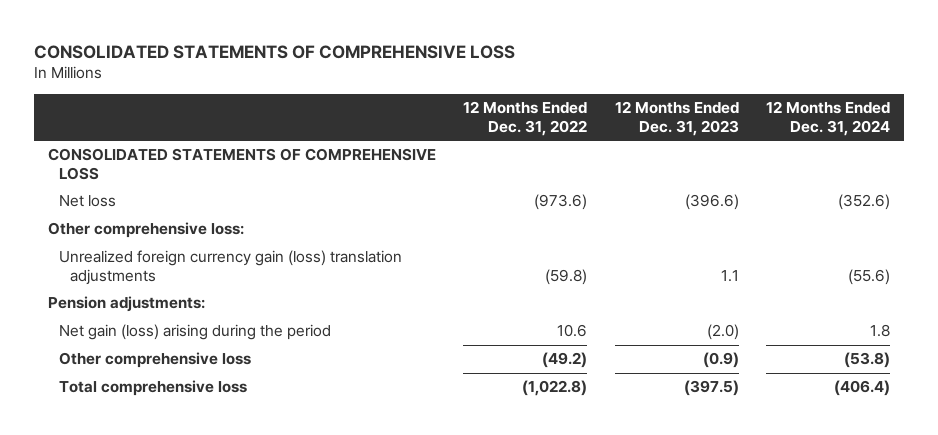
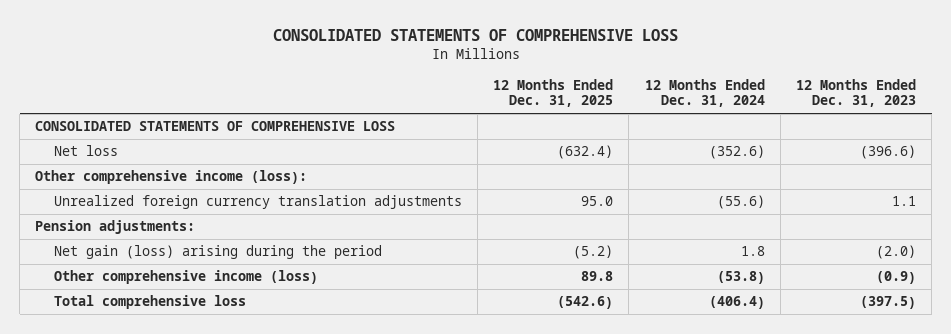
- | 12 Months Ended Dec. 31, 2022 | 12 Months Ended Dec. 31, 2023 | 12 Months Ended Dec. 31, 2024
+ | 12 Months Ended Dec. 31, 2025 | 12 Months Ended Dec. 31, 2024 | 12 Months Ended Dec. 31, 2023
- Other comprehensive loss:
- Unrealized foreign currency gain (loss) translation adjustments | (59.8) | 1.1 | (55.6)
+ Other comprehensive income (loss):
+ Unrealized foreign currency translation adjustments | 95.0 | (55.6) | 1.1
- Other comprehensive loss | (49.2) | (0.9) | (53.8)
+ Other comprehensive income (loss) | 89.8 | (53.8) | (0.9)

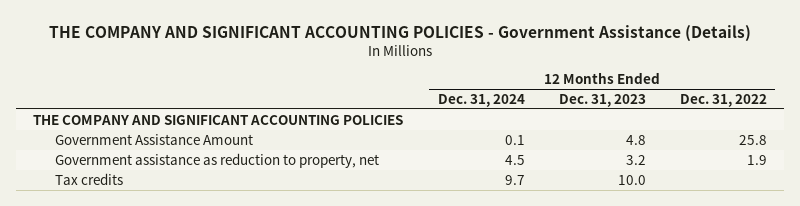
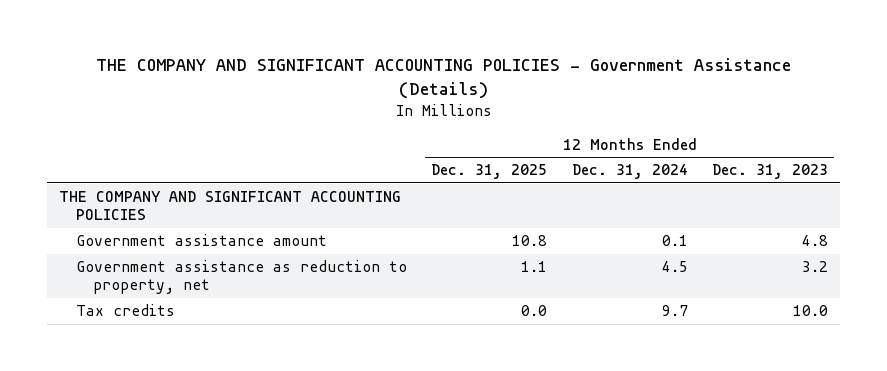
- | 12 Months Ended Dec. 31, 2024 | 12 Months Ended Dec. 31, 2023 | 12 Months Ended Dec. 31, 2022
+ | 12 Months Ended Dec. 31, 2025 | 12 Months Ended Dec. 31, 2024 | 12 Months Ended Dec. 31, 2023
- Government Assistance Amount | 0.1 | 4.8 | 25.8
+ Government assistance amount | 10.8 | 0.1 | 4.8

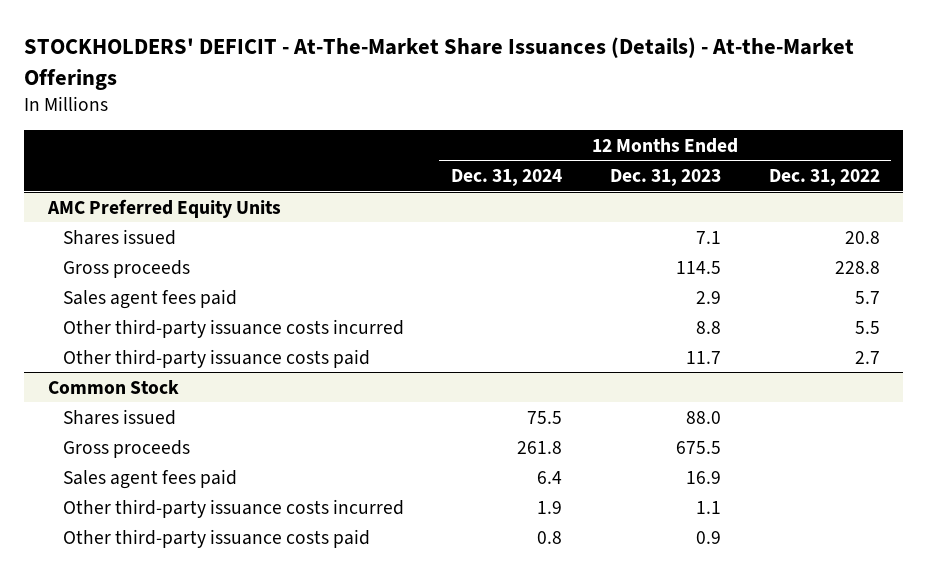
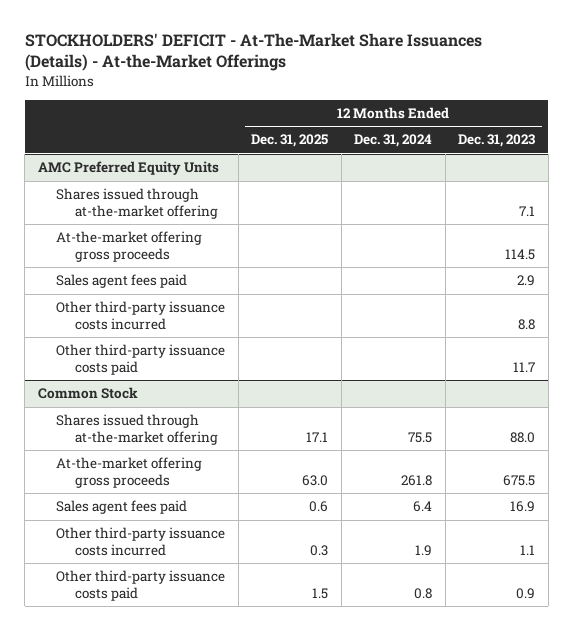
- | 12 Months Ended Dec. 31, 2024 | 12 Months Ended Dec. 31, 2023 | 12 Months Ended Dec. 31, 2022
+ | 12 Months Ended Dec. 31, 2025 | 12 Months Ended Dec. 31, 2024 | 12 Months Ended Dec. 31, 2023
@ AMC Preferred Equity Units
- Shares issued | | 7.1 | 20.8
- Gross proceeds | | 114.5 | 228.8
+ Shares issued through at-the-market offering | | | 7.1
+ At-the-market offering gross proceeds | | | 114.5
@ Common Stock
- Shares issued | 75.5 | 88.0 |
- Gross proceeds | 261.8 | 675.5 |
+ Shares issued through at-the-market offering | 17.1 | 75.5 | 88.0
+ At-the-market offering gross proceeds | 63.0 | 261.8 | 675.5

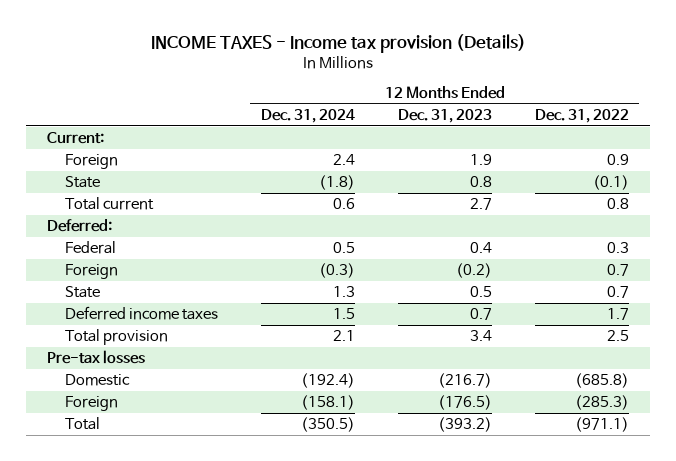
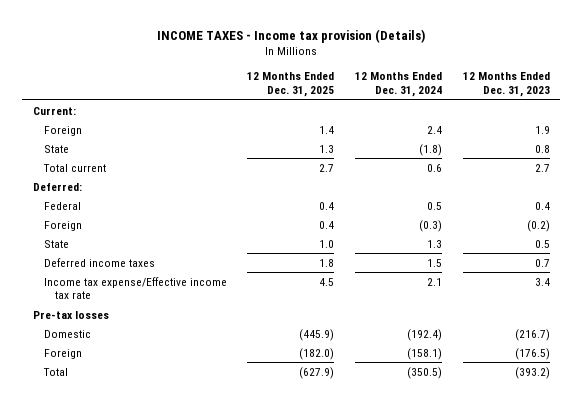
- | 12 Months Ended Dec. 31, 2024 | 12 Months Ended Dec. 31, 2023 | 12 Months Ended Dec. 31, 2022
+ | 12 Months Ended Dec. 31, 2025 | 12 Months Ended Dec. 31, 2024 | 12 Months Ended Dec. 31, 2023
- Total provision | 2.1 | 3.4 | 2.5
+ Income tax expense/Effective income tax rate | 4.5 | 2.1 | 3.4

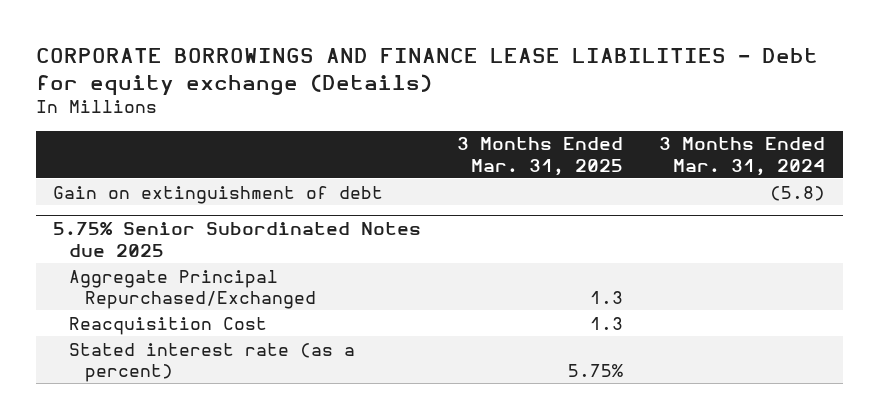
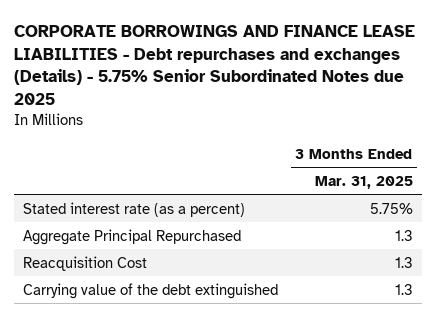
- CORPORATE BORROWINGS AND FINANCE LEASE LIABILITIES - Debt for equity exchange (Details)
+ CORPORATE BORROWINGS AND FINANCE LEASE LIABILITIES - Debt repurchases and exchanges (Details) - 5.75% Senior Subordinated Notes due 2025
- | 3 Months Ended Mar. 31, 2025 | 3 Months Ended Mar. 31, 2024
+ | 3 Months Ended Mar. 31, 2025
- Gain on extinguishment of debt | | (5.8)
- 5.75% Senior Subordinated Notes due 2025
- Aggregate Principal Repurchased/Exchanged | 1.3 |
- Reacquisition Cost | 1.3 |
+ Aggregate Principal Repurchased | 1.3
+ Reacquisition Cost | 1.3
+ Carrying value of the debt extinguished | 1.3

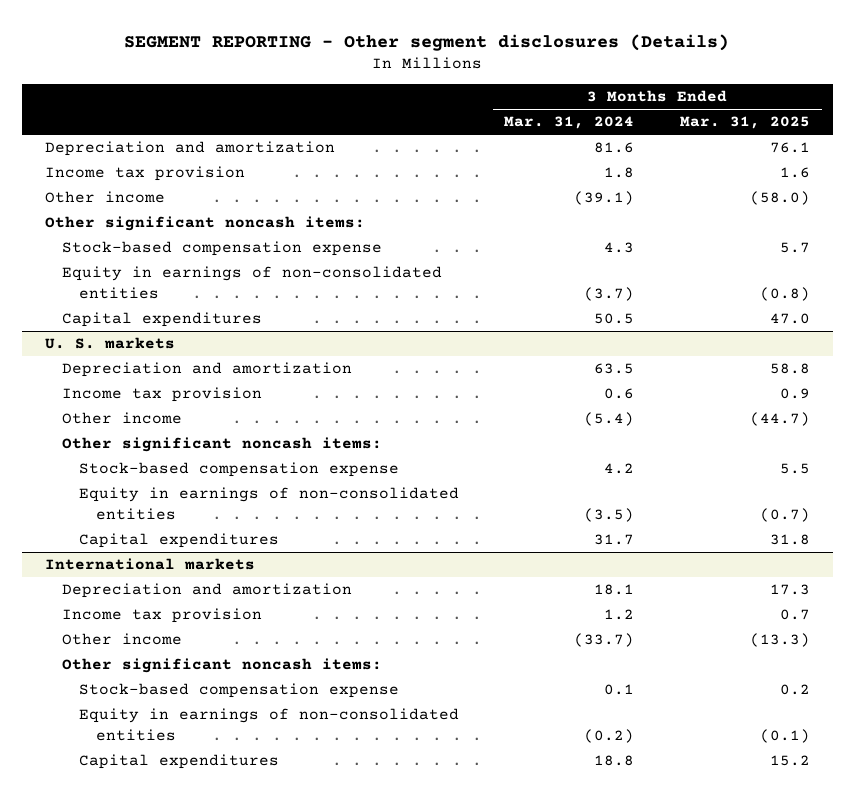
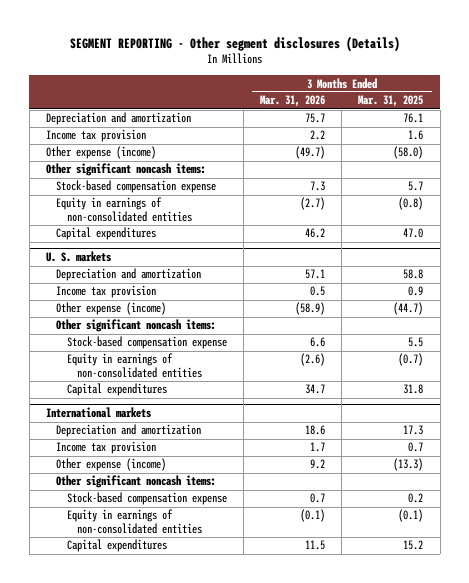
- | 3 Months Ended Mar. 31, 2024 | 3 Months Ended Mar. 31, 2025
+ | 3 Months Ended Mar. 31, 2026 | 3 Months Ended Mar. 31, 2025
- Other income | (39.1) | (58.0)
+ Other expense (income) | (49.7) | (58.0)
@ U. S. markets
- Other income | (5.4) | (44.7)
+ Other expense (income) | (58.9) | (44.7)
@ International markets
- Other income | (33.7) | (13.3)
+ Other expense (income) | 9.2 | (13.3)

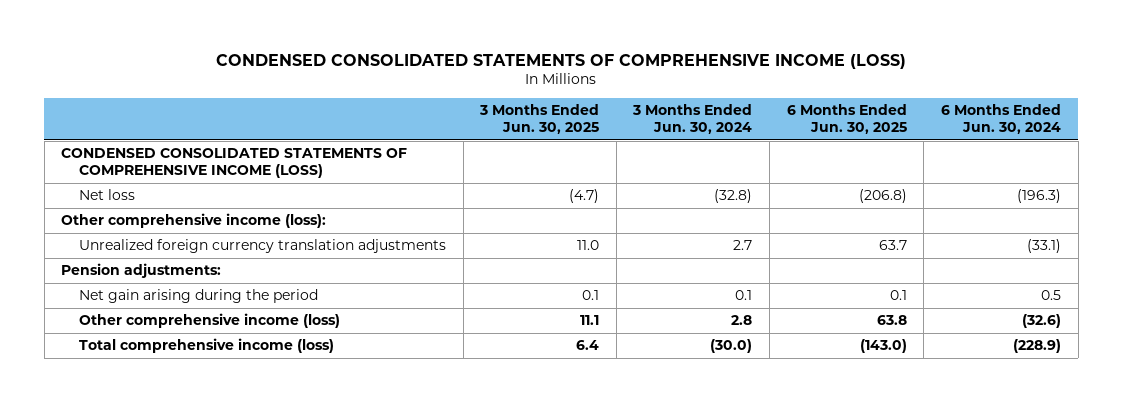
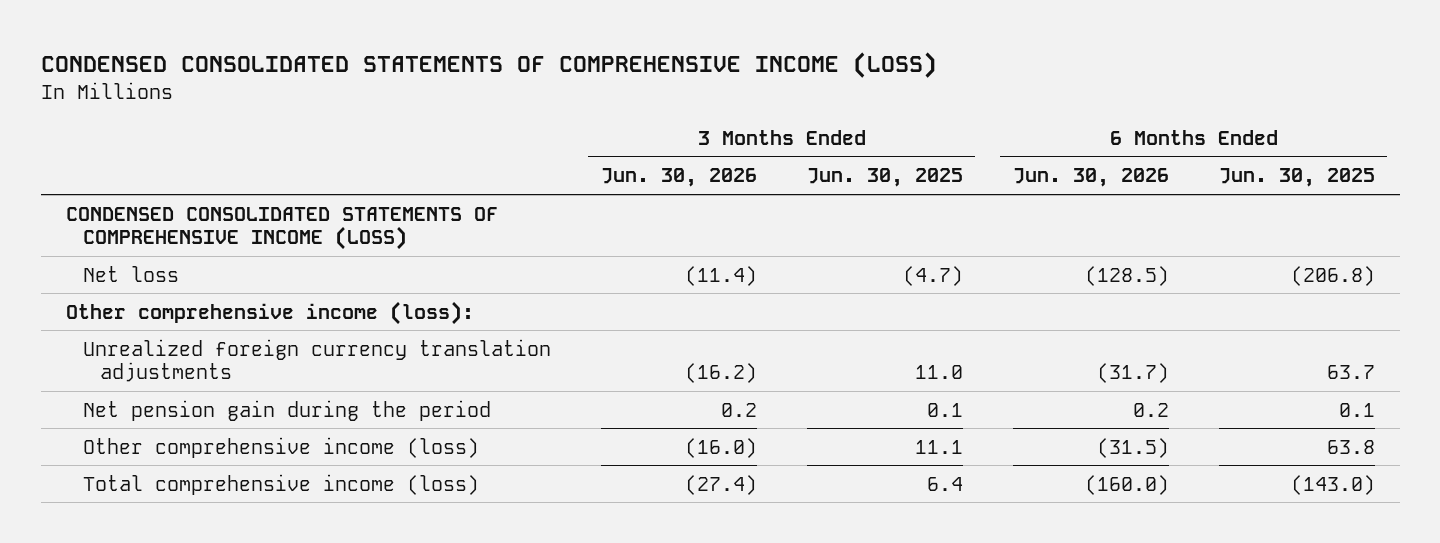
- | 3 Months Ended Jun. 30, 2025 | 3 Months Ended Jun. 30, 2024 | 6 Months Ended Jun. 30, 2025 | 6 Months Ended Jun. 30, 2024
+ | 3 Months Ended Jun. 30, 2026 | 3 Months Ended Jun. 30, 2025 | 6 Months Ended Jun. 30, 2026 | 6 Months Ended Jun. 30, 2025
- Pension adjustments:
- Net gain arising during the period | 0.1 | 0.1 | 0.1 | 0.5
+ Net pension gain during the period | 0.2 | 0.1 | 0.2 | 0.1

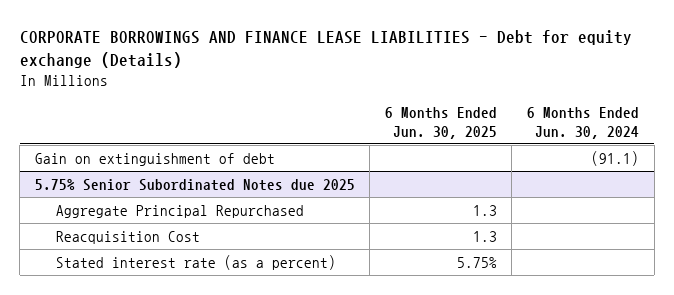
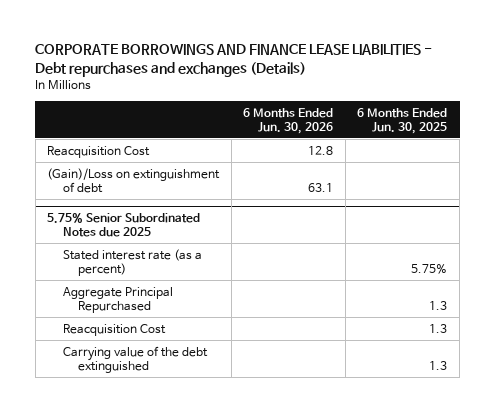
- CORPORATE BORROWINGS AND FINANCE LEASE LIABILITIES - Debt for equity exchange (Details)
+ CORPORATE BORROWINGS AND FINANCE LEASE LIABILITIES - Debt repurchases and exchanges (Details)
- | 6 Months Ended Jun. 30, 2025 | 6 Months Ended Jun. 30, 2024
+ | 6 Months Ended Jun. 30, 2026 | 6 Months Ended Jun. 30, 2025
- Gain on extinguishment of debt | | (91.1)
+ Reacquisition Cost | 12.8 |
+ (Gain)/Loss on extinguishment of debt | 63.1 |
@ 5.75% Senior Subordinated Notes due 2025
moved up: Stated interest rate (as a percent) | | 5.75%
+ Carrying value of the debt extinguished | | 1.3

